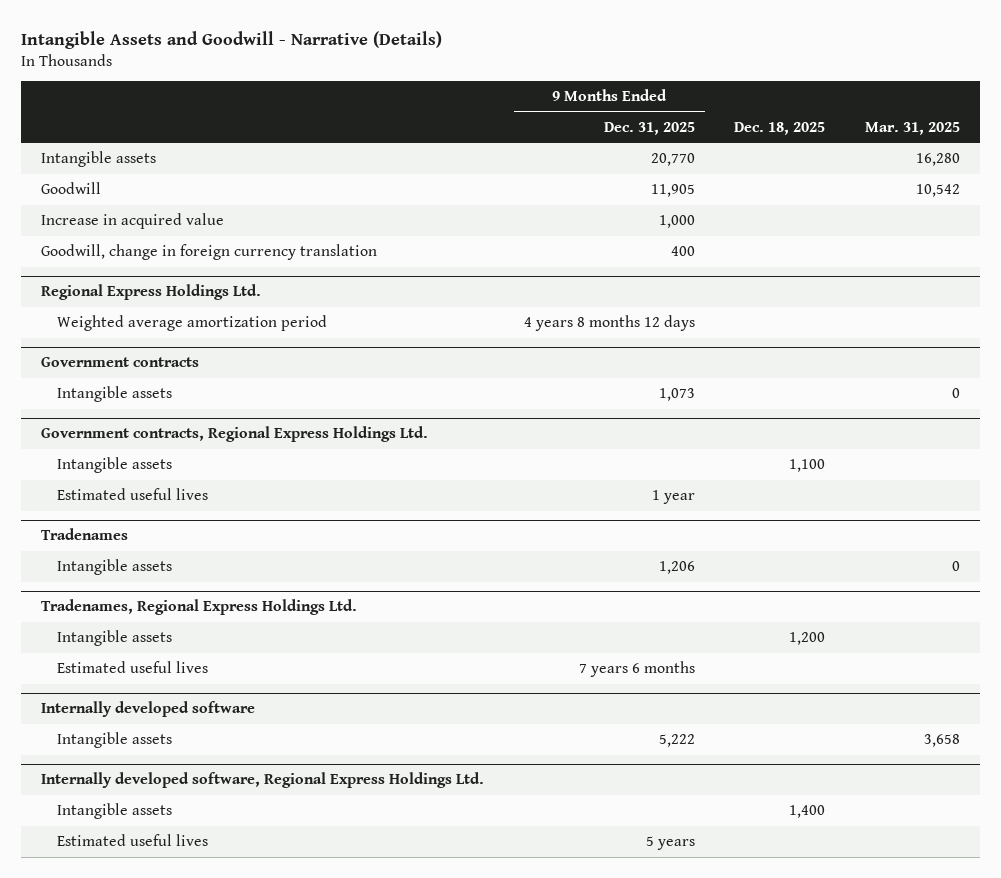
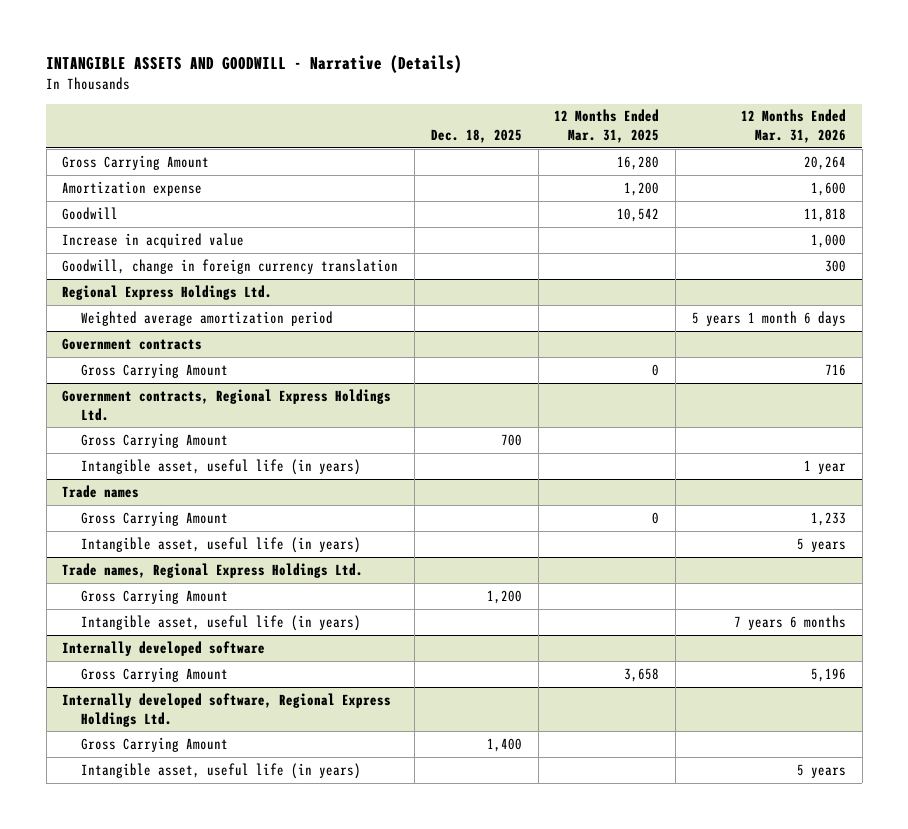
- Intangible Assets and Goodwill - Narrative (Details)
+ INTANGIBLE ASSETS AND GOODWILL - Narrative (Details)
- | 9 Months Ended Dec. 31, 2025 | Dec. 18, 2025 | Mar. 31, 2025
+ | Dec. 18, 2025 | 12 Months Ended Mar. 31, 2025 | 12 Months Ended Mar. 31, 2026
- Intangible assets | 20,770 | | 16,280
+ Gross Carrying Amount | | 16,280 | 20,264
+ Amortization expense | | 1,200 | 1,600
@ Government contracts
- Intangible assets | 1,073 | | 0
+ Gross Carrying Amount | | 0 | 716
@ Government contracts, Regional Express Holdings Ltd.
- Intangible assets | | 1,100 |
- Estimated useful lives | 1 year | |
- Tradenames
- Intangible assets | 1,206 | | 0
- Tradenames, Regional Express Holdings Ltd.
- Intangible assets | | 1,200 |
- Estimated useful lives | 7 years 6 months | |
@ Government contracts, Regional Express Holdings Ltd.
+ Gross Carrying Amount | 700 | |
+ Intangible asset, useful life (in years) | | | 1 year
+ Trade names
+ Gross Carrying Amount | | 0 | 1,233
+ Intangible asset, useful life (in years) | | | 5 years
+ Trade names, Regional Express Holdings Ltd.
+ Gross Carrying Amount | 1,200 | |
+ Intangible asset, useful life (in years) | | | 7 years 6 months
@ Internally developed software
- Intangible assets | 5,222 | | 3,658
+ Gross Carrying Amount | | 3,658 | 5,196
@ Internally developed software, Regional Express Holdings Ltd.
- Intangible assets | | 1,400 |
- Estimated useful lives | 5 years | |
+ Gross Carrying Amount | 1,400 | |
+ Intangible asset, useful life (in years) | | | 5 years

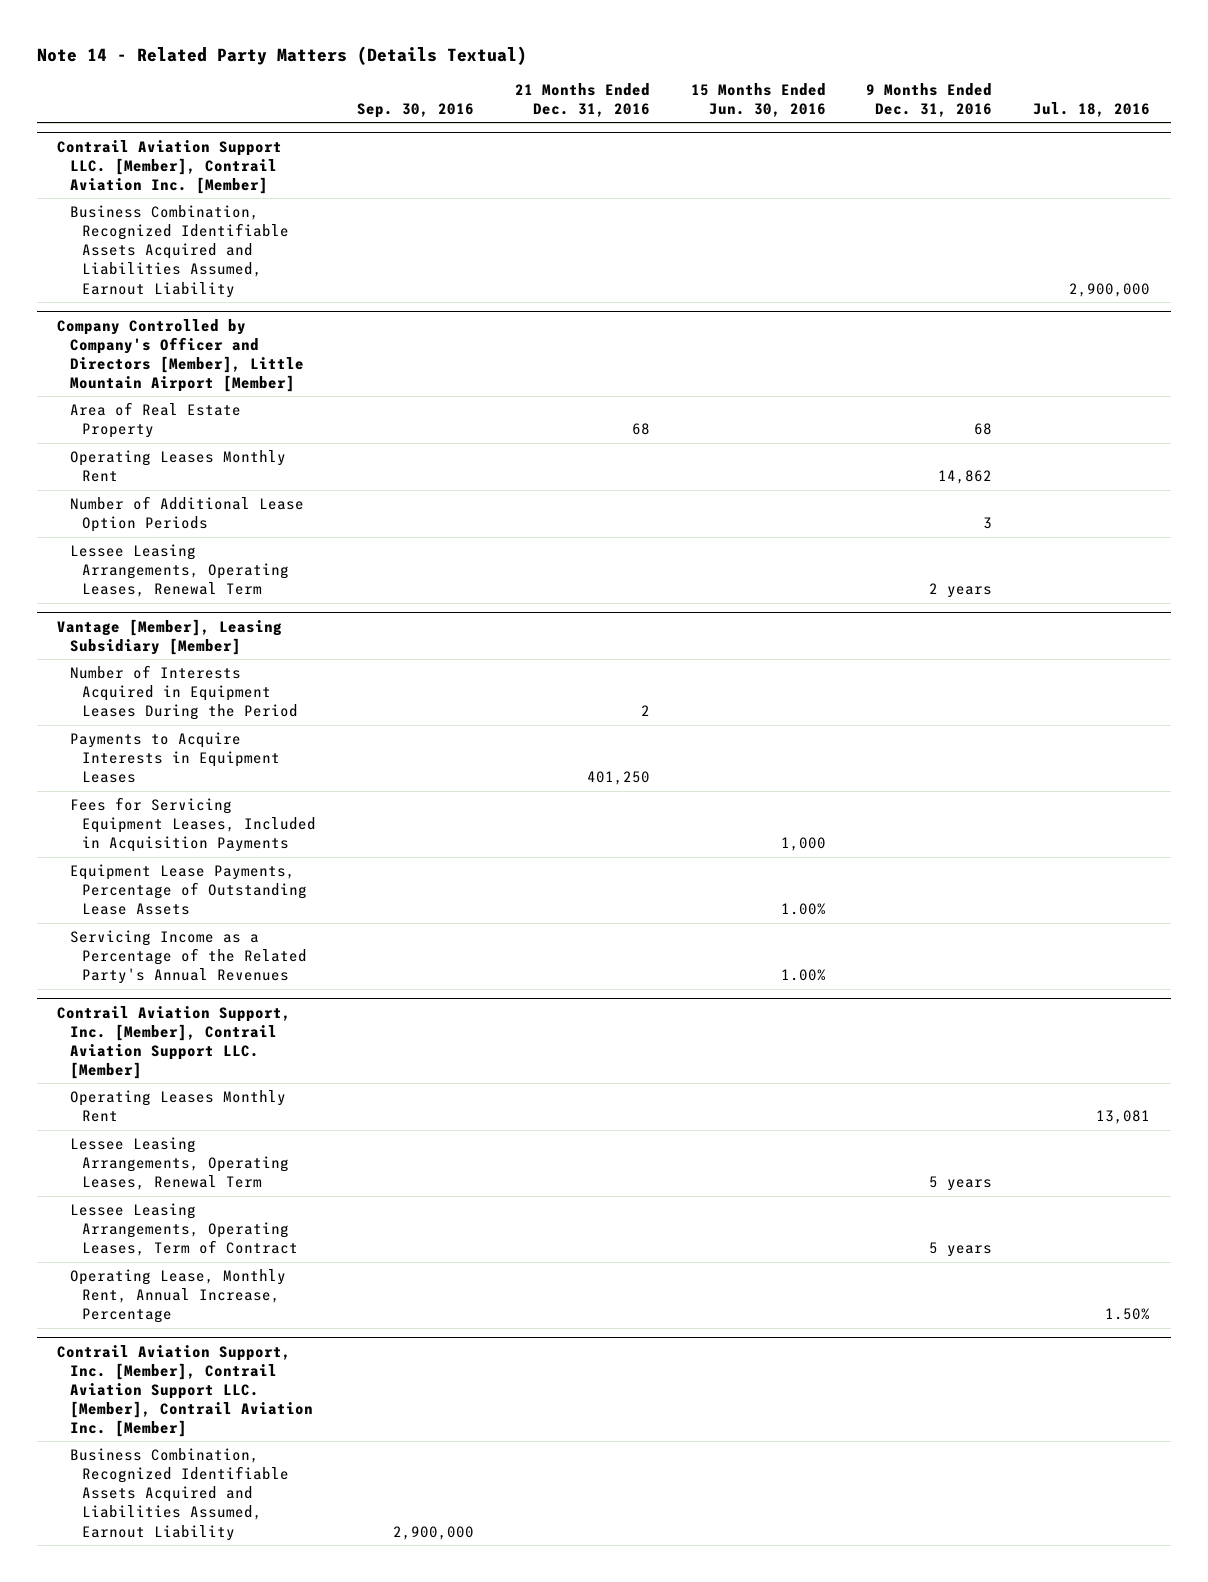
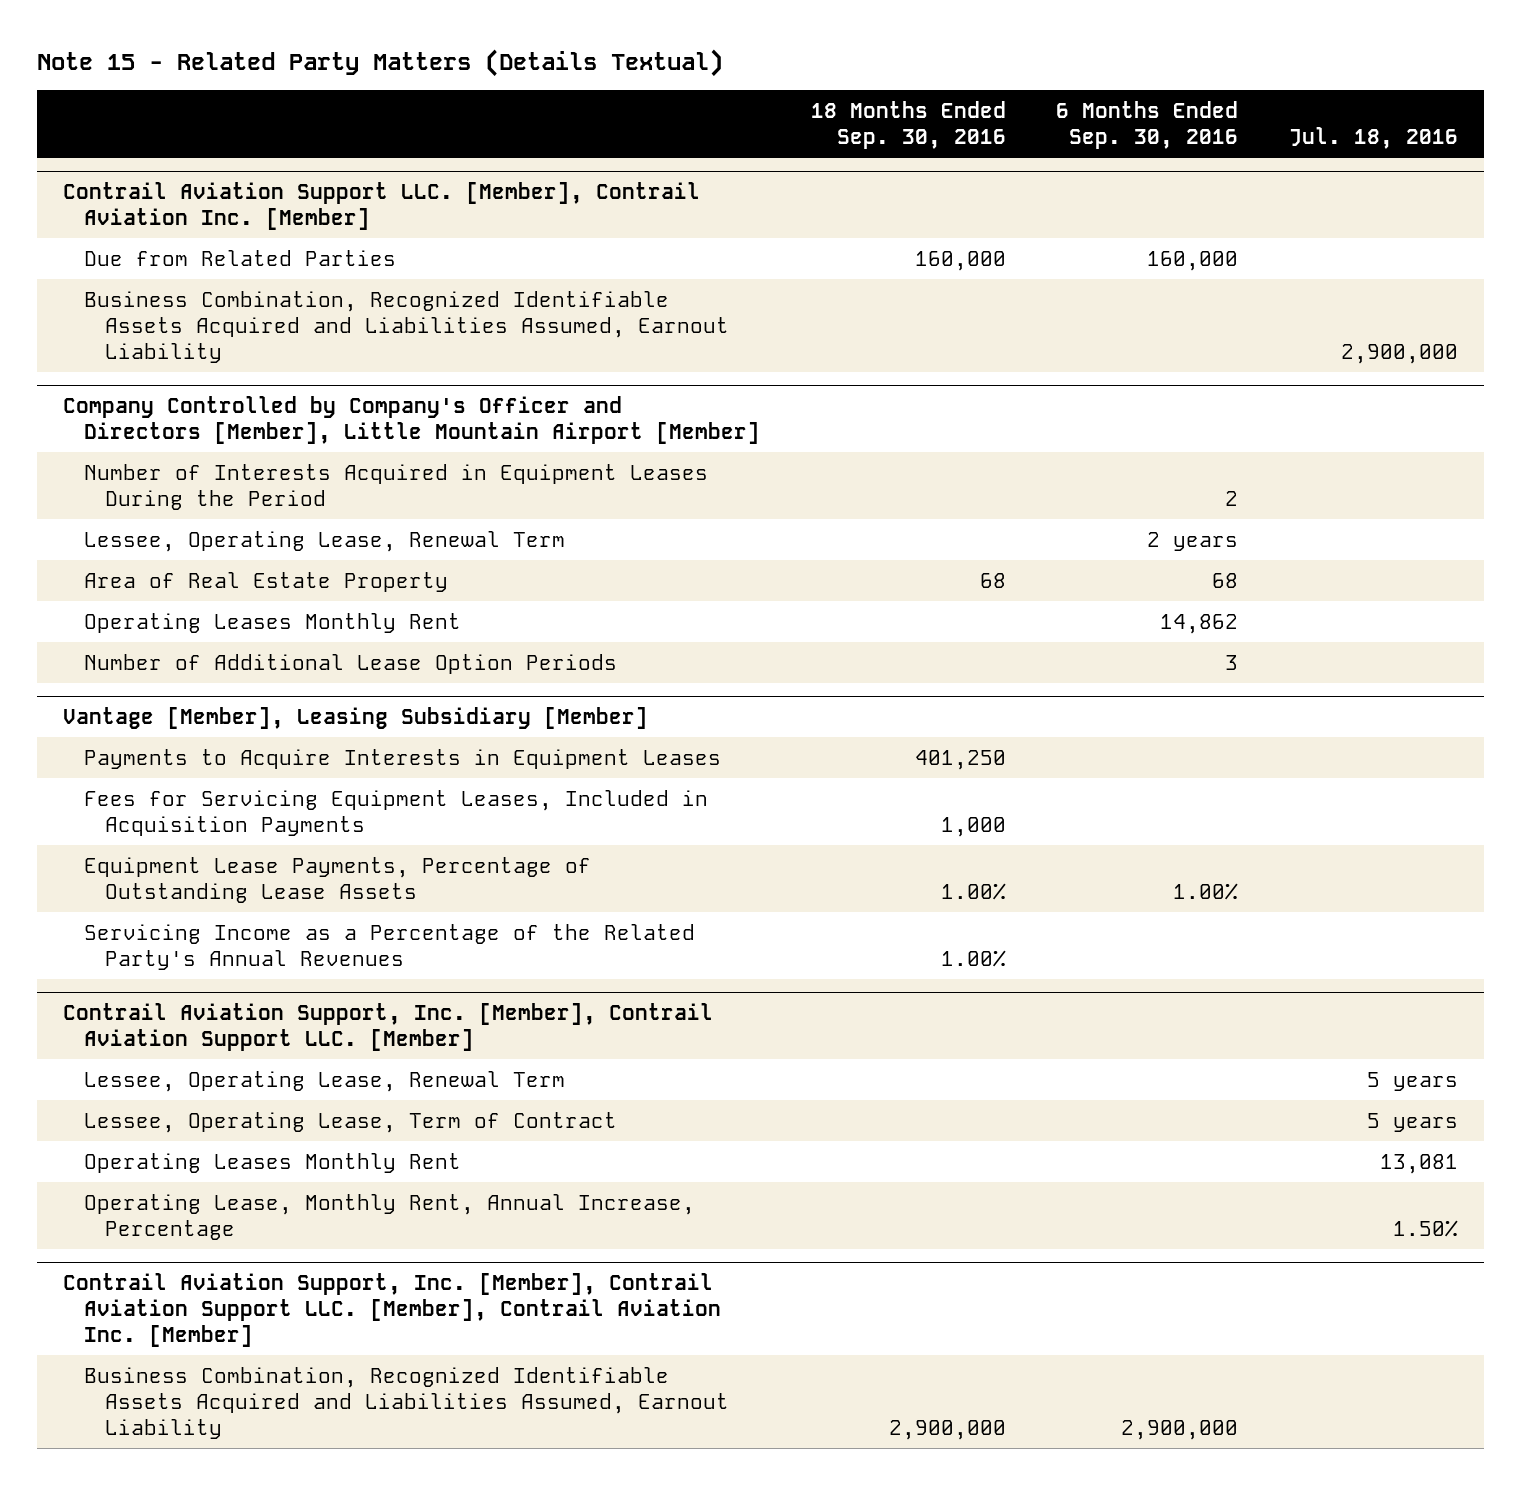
- Note 14 - Related Party Matters (Details Textual)
+ Note 15 - Related Party Matters (Details Textual)
- | Sep. 30, 2016 | 21 Months Ended Dec. 31, 2016 | 15 Months Ended Jun. 30, 2016 | 9 Months Ended Dec. 31, 2016 | Jul. 18, 2016
+ | 18 Months Ended Sep. 30, 2016 | 6 Months Ended Sep. 30, 2016 | Jul. 18, 2016
@ Contrail Aviation Support LLC. [Member], Contrail Aviation Inc. [Member]
+ Due from Related Parties | 160,000 | 160,000 |
@ Company Controlled by Company's Officer and Directors [Member], Little Mountain Airport [Member]
+ Number of Interests Acquired in Equipment Leases During the Period | | 2 |
+ Lessee, Operating Lease, Renewal Term | | 2 years |
- Lessee Leasing Arrangements, Operating Leases, Renewal Term | | | | 2 years |
@ Vantage [Member], Leasing Subsidiary [Member]
- Number of Interests Acquired in Equipment Leases During the Period | | 2 | | |
@ Contrail Aviation Support, Inc. [Member], Contrail Aviation Support LLC. [Member]
+ Lessee, Operating Lease, Renewal Term | | | 5 years
+ Lessee, Operating Lease, Term of Contract | | | 5 years
- Lessee Leasing Arrangements, Operating Leases, Renewal Term | | | | 5 years |
- Lessee Leasing Arrangements, Operating Leases, Term of Contract | | | | 5 years |

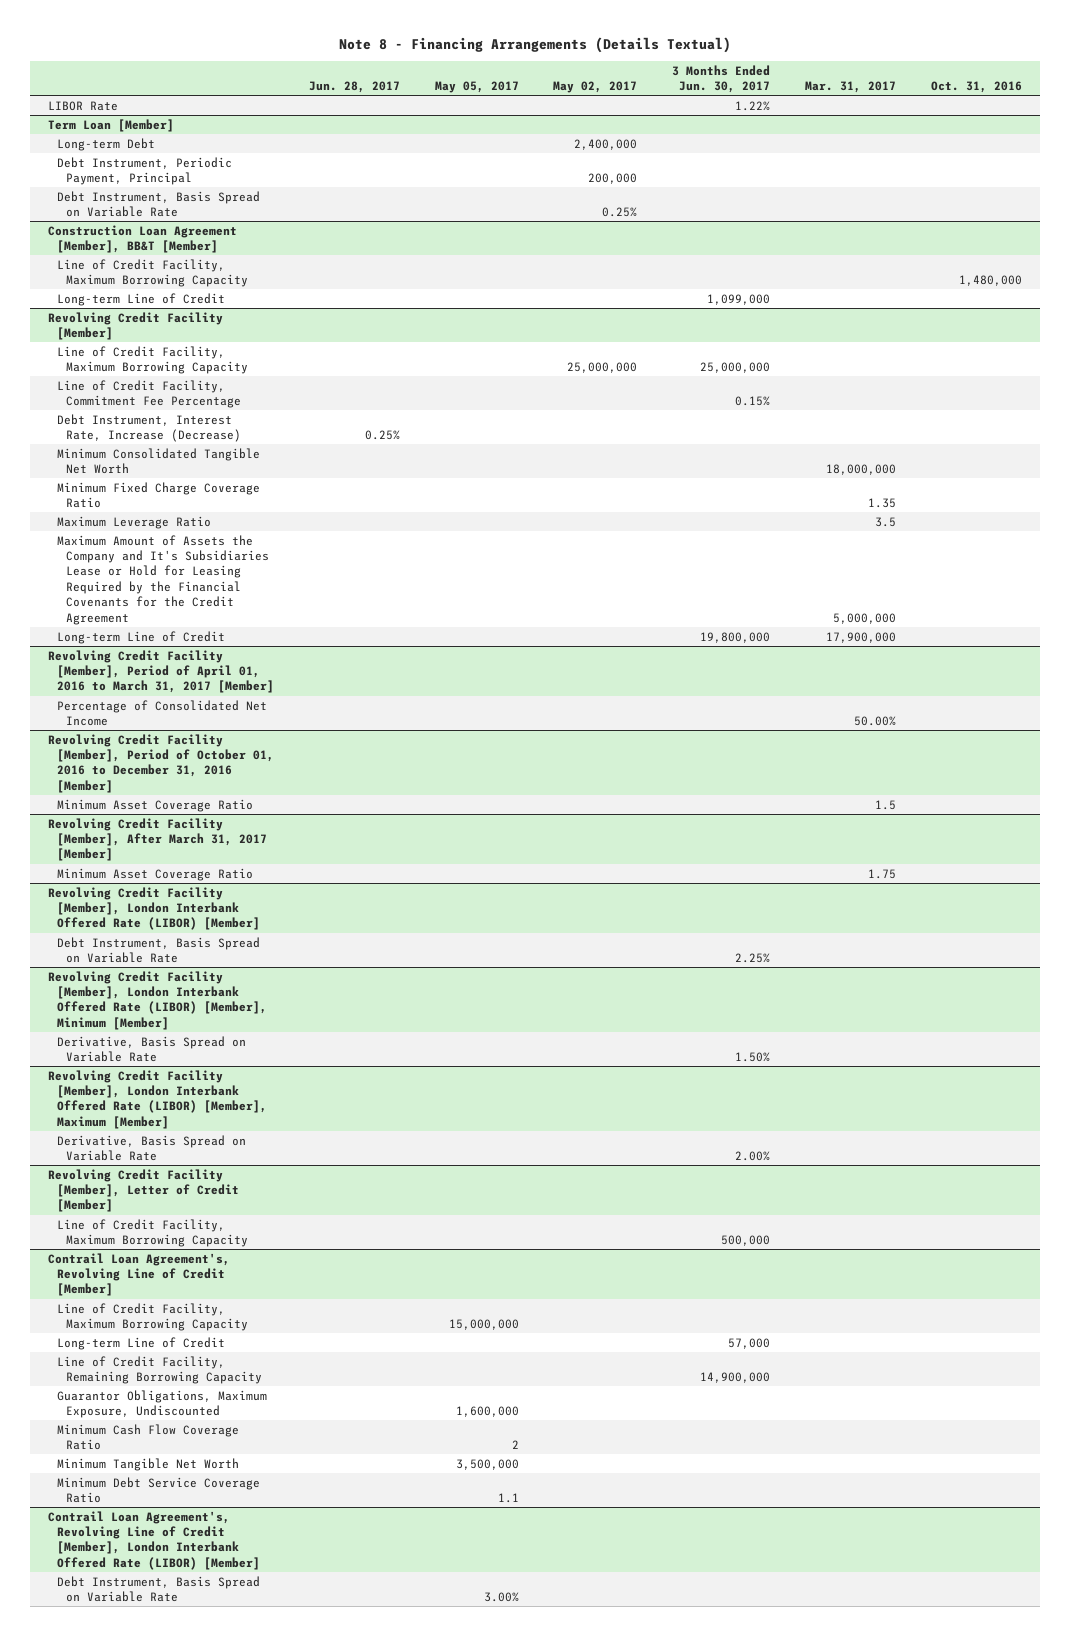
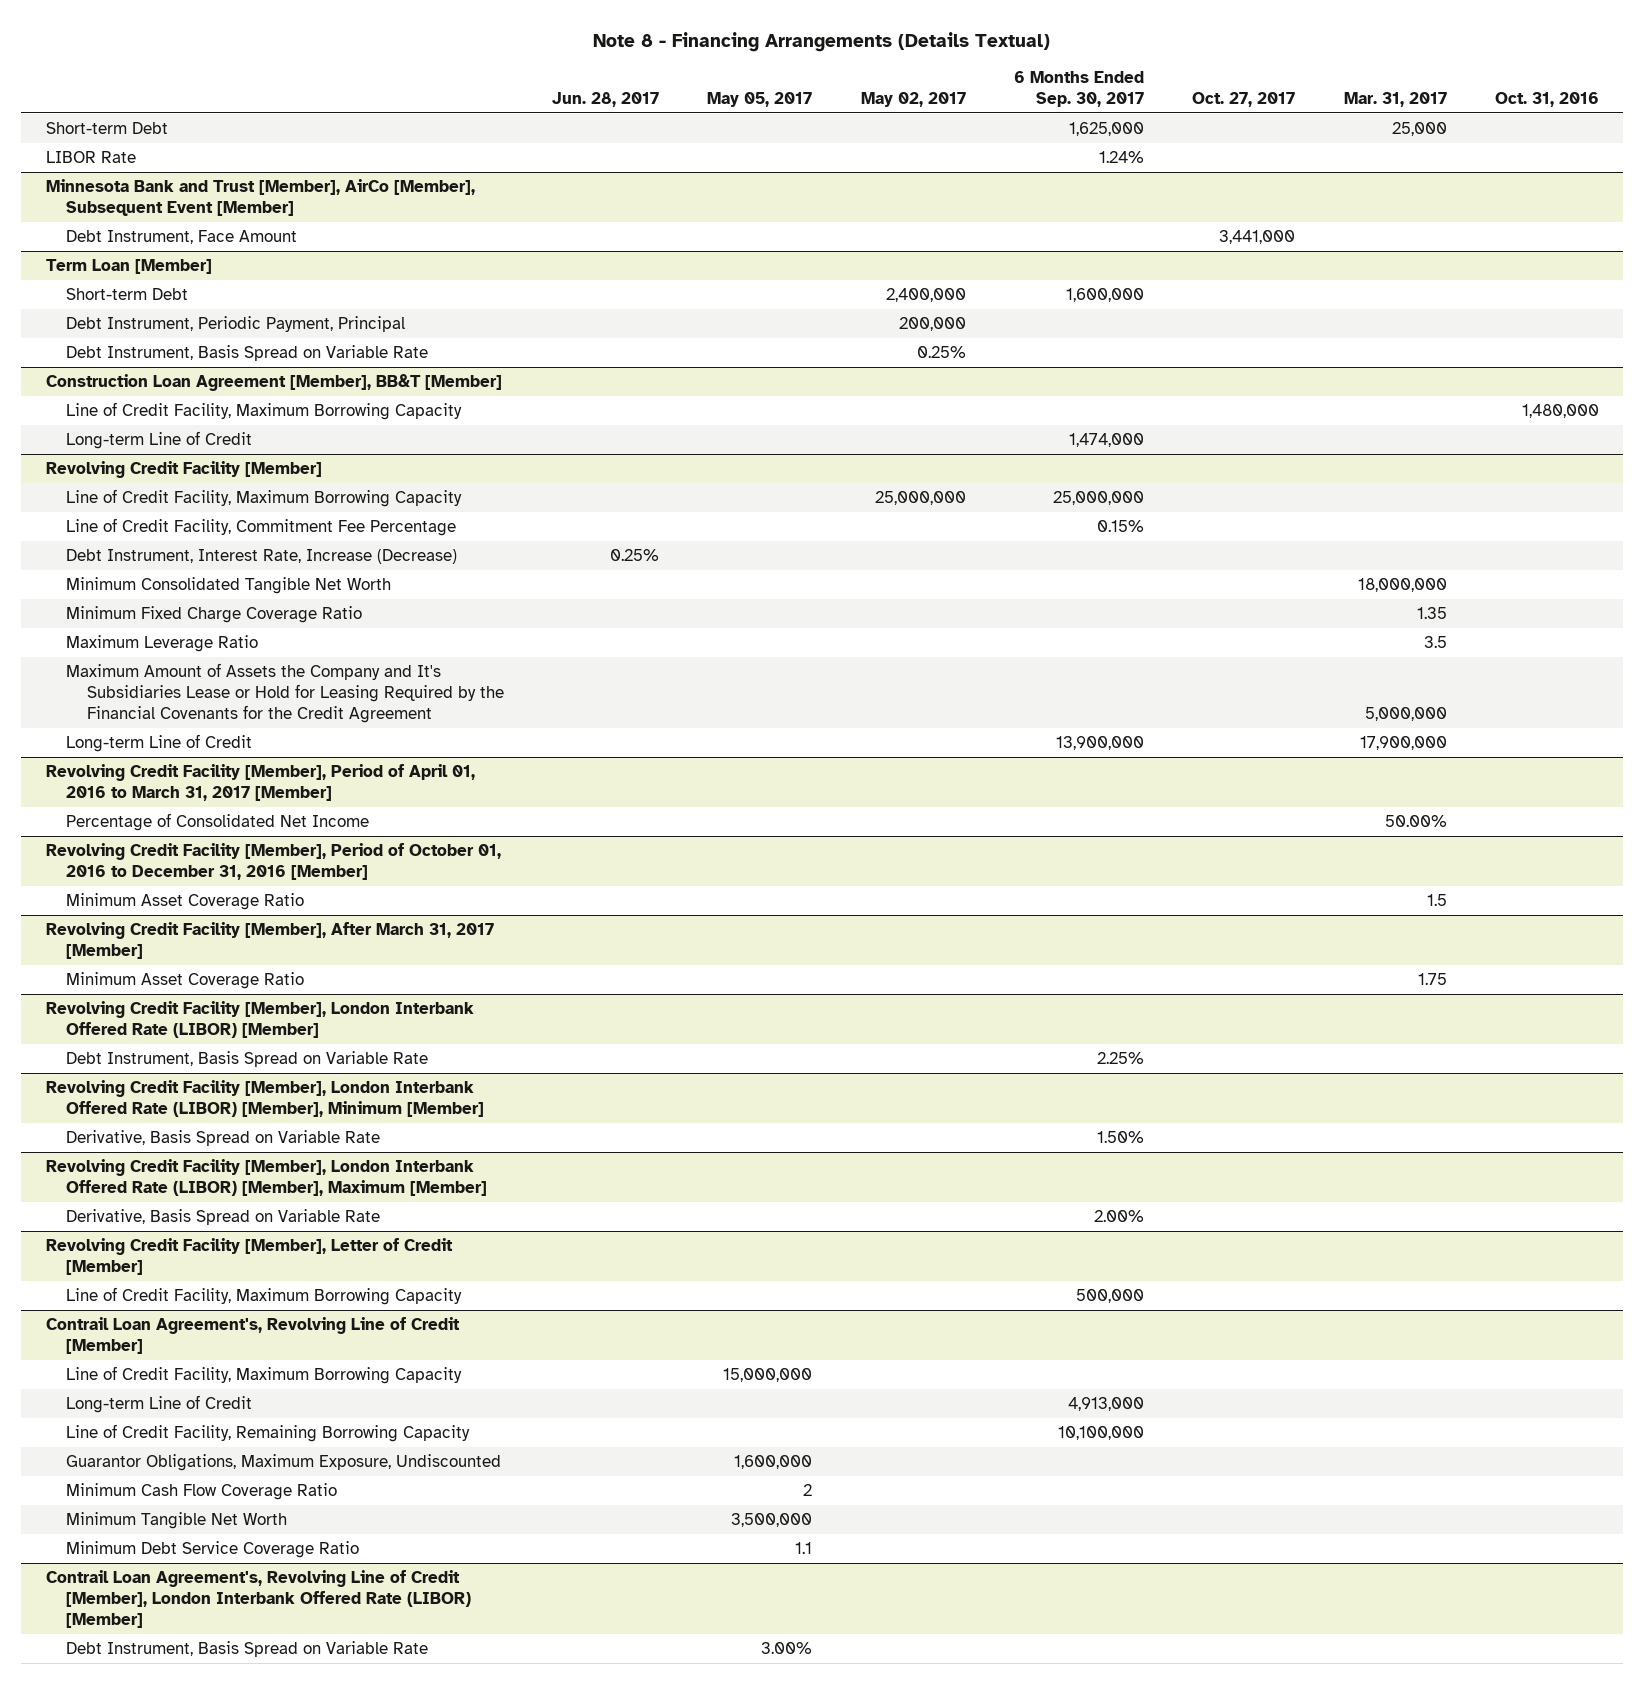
- | Jun. 28, 2017 | May 05, 2017 | May 02, 2017 | 3 Months Ended Jun. 30, 2017 | Mar. 31, 2017 | Oct. 31, 2016
+ | Jun. 28, 2017 | May 05, 2017 | May 02, 2017 | 6 Months Ended Sep. 30, 2017 | Oct. 27, 2017 | Mar. 31, 2017 | Oct. 31, 2016
+ Short-term Debt | | | | 1,625,000 | | 25,000 |
+ Minnesota Bank and Trust [Member], AirCo [Member], Subsequent Event [Member]
+ Debt Instrument, Face Amount | | | | | 3,441,000 | |
@ Term Loan [Member]
- Long-term Debt | | | 2,400,000 | | |
+ Short-term Debt | | | 2,400,000 | 1,600,000 | | |

